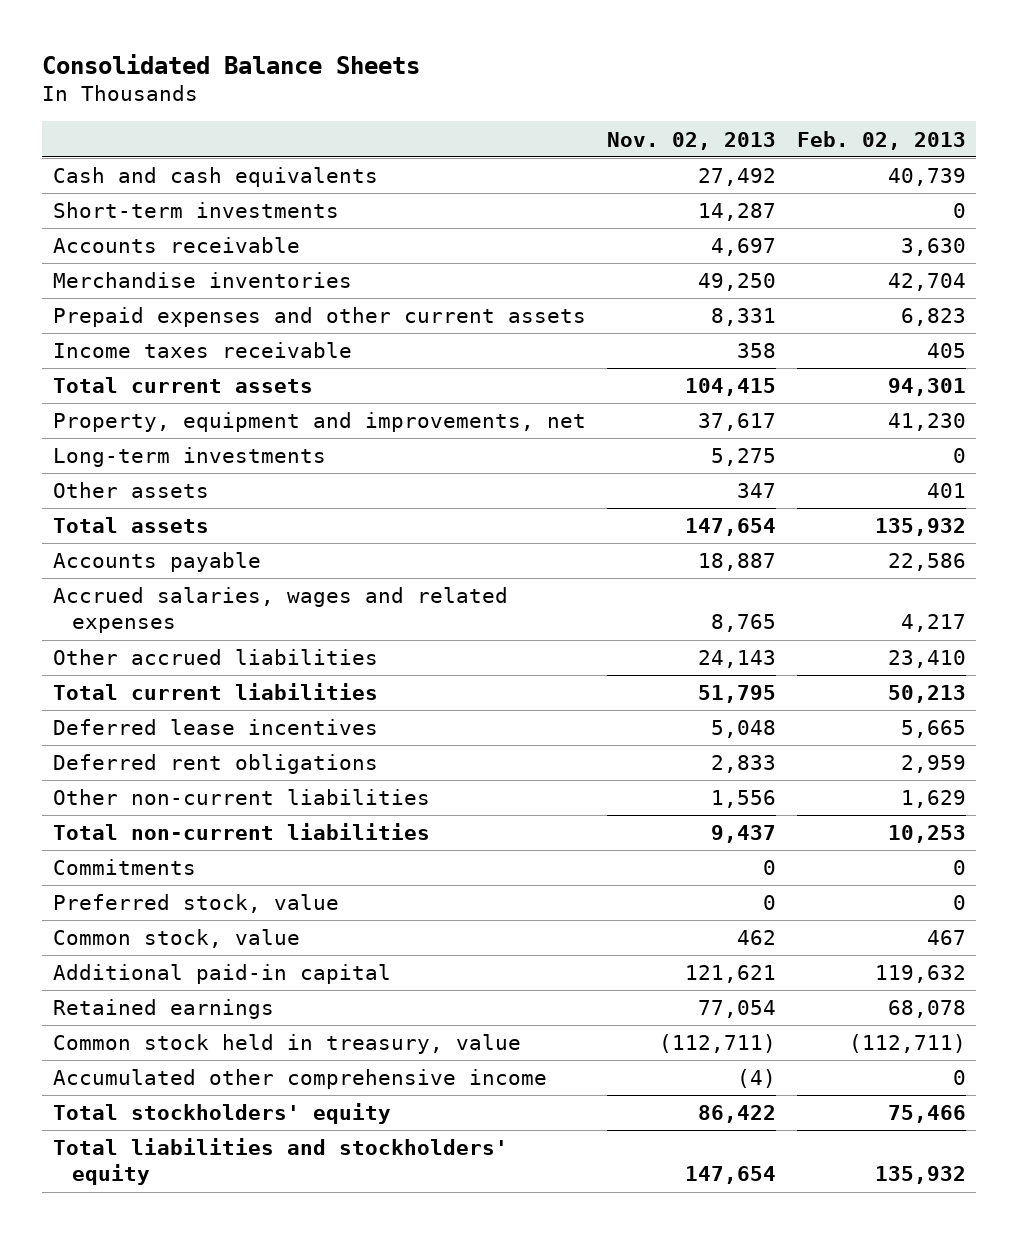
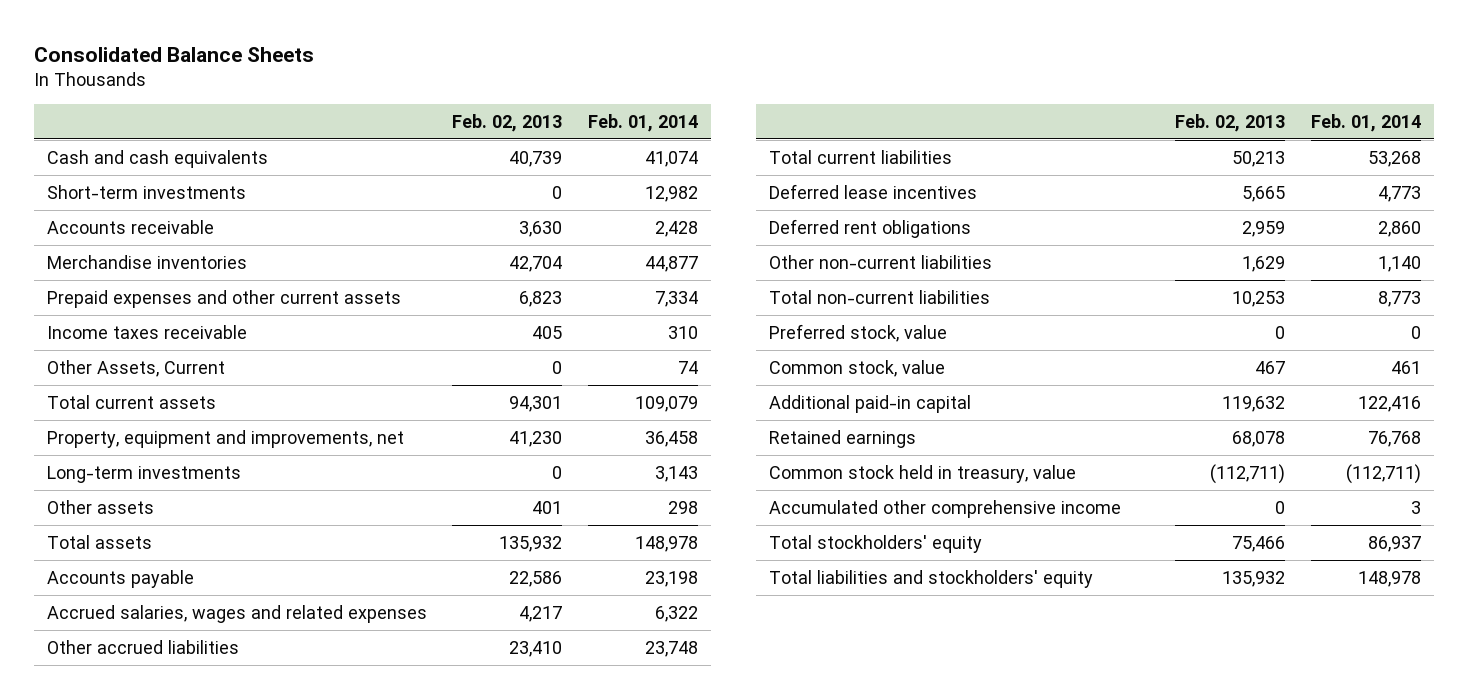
- | Nov. 02, 2013 | Feb. 02, 2013
+ | Feb. 02, 2013 | Feb. 01, 2014
+ Other Assets, Current | 0 | 74
- Commitments | 0 | 0

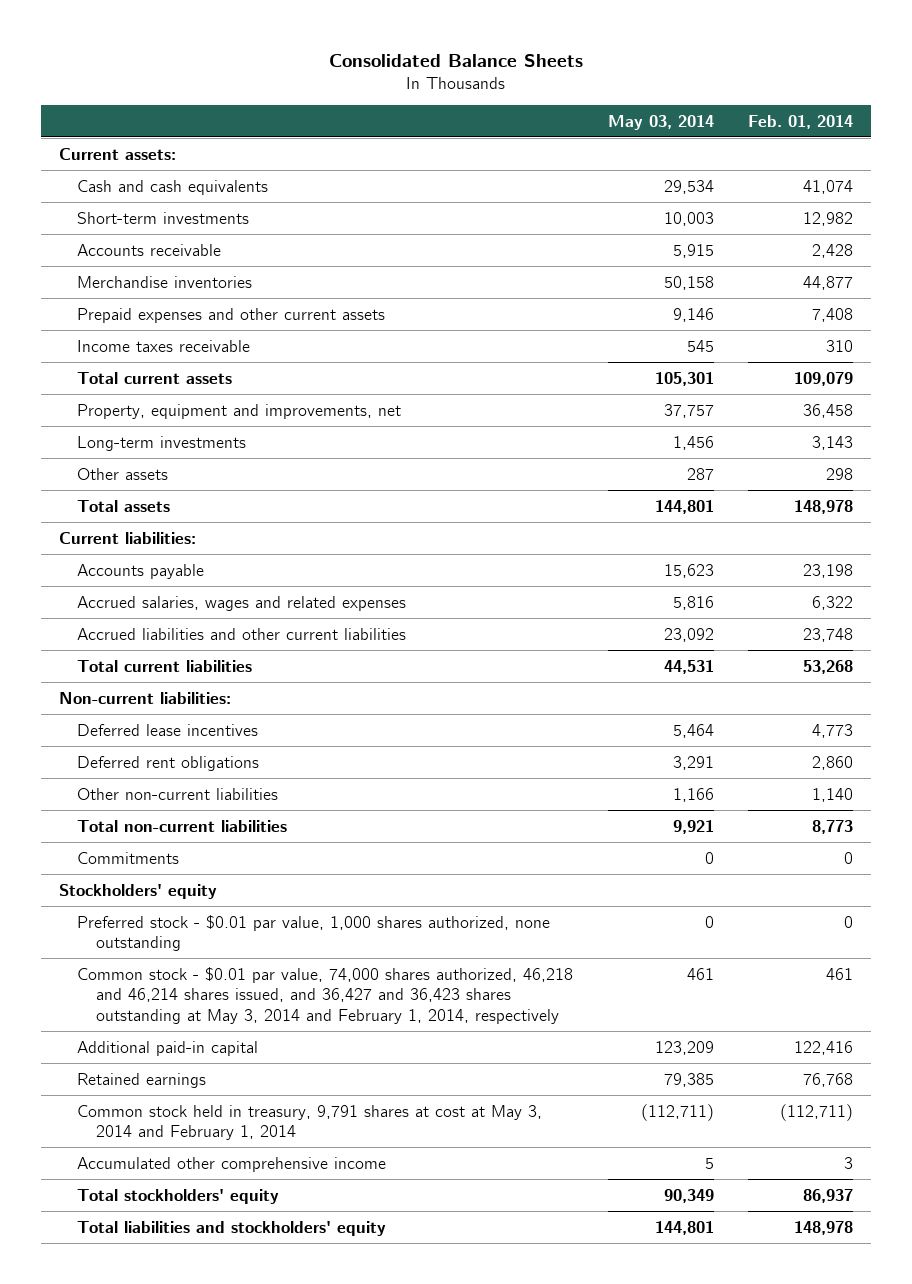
- | Feb. 02, 2013 | Feb. 01, 2014
+ | May 03, 2014 | Feb. 01, 2014
+ Current assets:
- Prepaid expenses and other current assets | 6,823 | 7,334
+ Prepaid expenses and other current assets | 9,146 | 7,408
- Other Assets, Current | 0 | 74
+ Current liabilities:
- Other accrued liabilities | 23,410 | 23,748
+ Accrued liabilities and other current liabilities | 23,092 | 23,748
+ Non-current liabilities:
- Preferred stock, value | 0 | 0
- Common stock, value | 467 | 461
+ Commitments | 0 | 0
+ Stockholders' equity
+ Preferred stock - $0.01 par value, 1,000 shares authorized, none outstanding | 0 | 0
+ Common stock - $0.01 par value, 74,000 shares authorized, 46,218 and 46,214 shares issued, and 36,427 and 36,423 shares outstanding at May 3, 2014 and February 1, 2014, respectively | 461 | 461
- Common stock held in treasury, value | (112,711) | (112,711)
+ Common stock held in treasury, 9,791 shares at cost at May 3, 2014 and February 1, 2014 | (112,711) | (112,711)

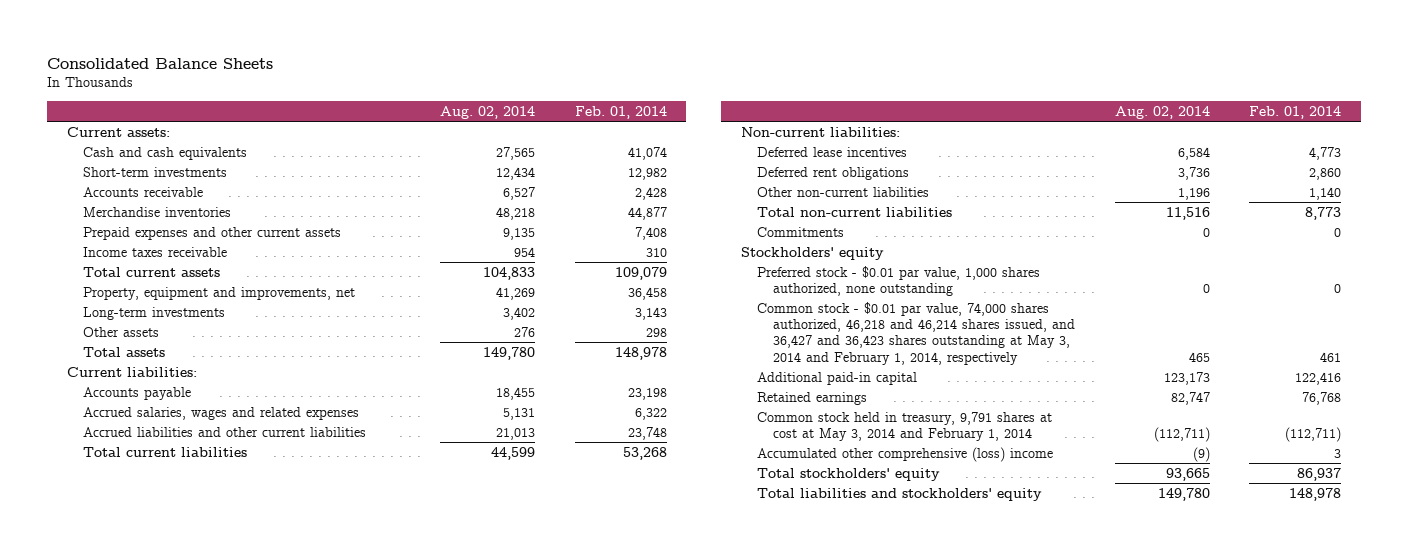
- | May 03, 2014 | Feb. 01, 2014
+ | Aug. 02, 2014 | Feb. 01, 2014
- Accumulated other comprehensive income | 5 | 3
+ Accumulated other comprehensive (loss) income | (9) | 3

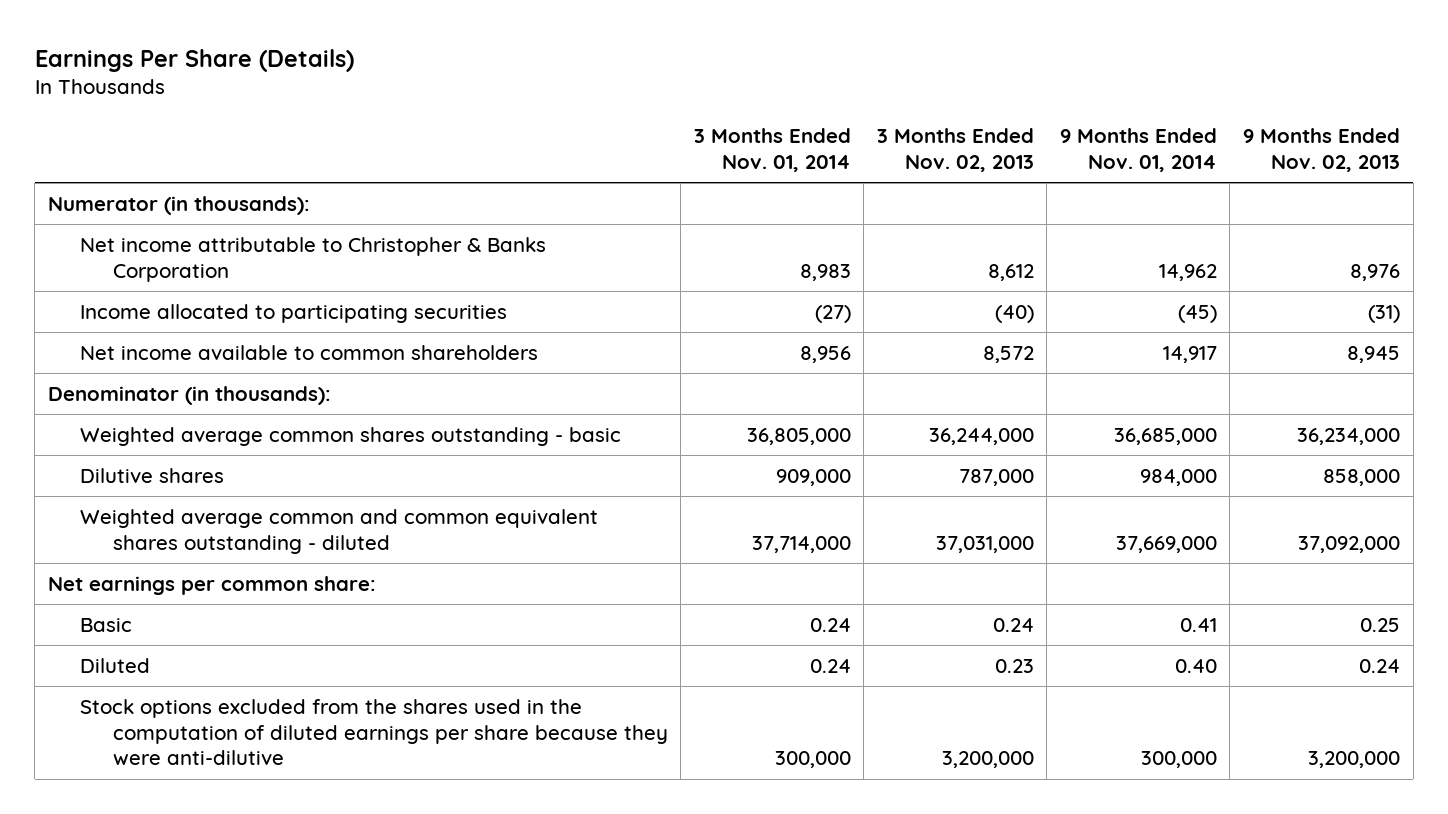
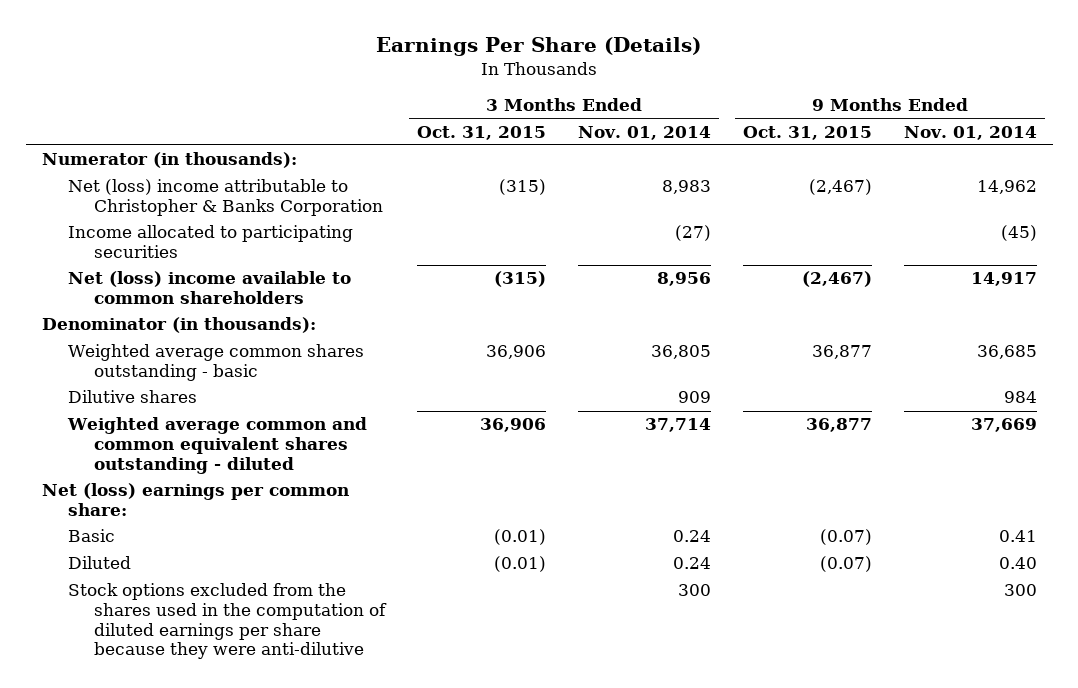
- | 3 Months Ended Nov. 01, 2014 | 3 Months Ended Nov. 02, 2013 | 9 Months Ended Nov. 01, 2014 | 9 Months Ended Nov. 02, 2013
+ | 3 Months Ended Oct. 31, 2015 | 3 Months Ended Nov. 01, 2014 | 9 Months Ended Oct. 31, 2015 | 9 Months Ended Nov. 01, 2014
- Net income attributable to Christopher & Banks Corporation | 8,983 | 8,612 | 14,962 | 8,976
+ Net (loss) income attributable to Christopher & Banks Corporation | (315) | 8,983 | (2,467) | 14,962
- Net income available to common shareholders | 8,956 | 8,572 | 14,917 | 8,945
+ Net (loss) income available to common shareholders | (315) | 8,956 | (2,467) | 14,917
- Weighted average common shares outstanding - basic | 36,805,000 | 36,244,000 | 36,685,000 | 36,234,000
- Dilutive shares | 909,000 | 787,000 | 984,000 | 858,000
- Weighted average common and common equivalent shares outstanding - diluted | 37,714,000 | 37,031,000 | 37,669,000 | 37,092,000
- Net earnings per common share:
+ Weighted average common shares outstanding - basic | 36,906 | 36,805 | 36,877 | 36,685
+ Dilutive shares | | 909 | | 984
+ Weighted average common and common equivalent shares outstanding - diluted | 36,906 | 37,714 | 36,877 | 37,669
+ Net (loss) earnings per common share:
- Stock options excluded from the shares used in the computation of diluted earnings per share because they were anti-dilutive | 300,000 | 3,200,000 | 300,000 | 3,200,000
+ Stock options excluded from the shares used in the computation of diluted earnings per share because they were anti-dilutive | | 300 | | 300

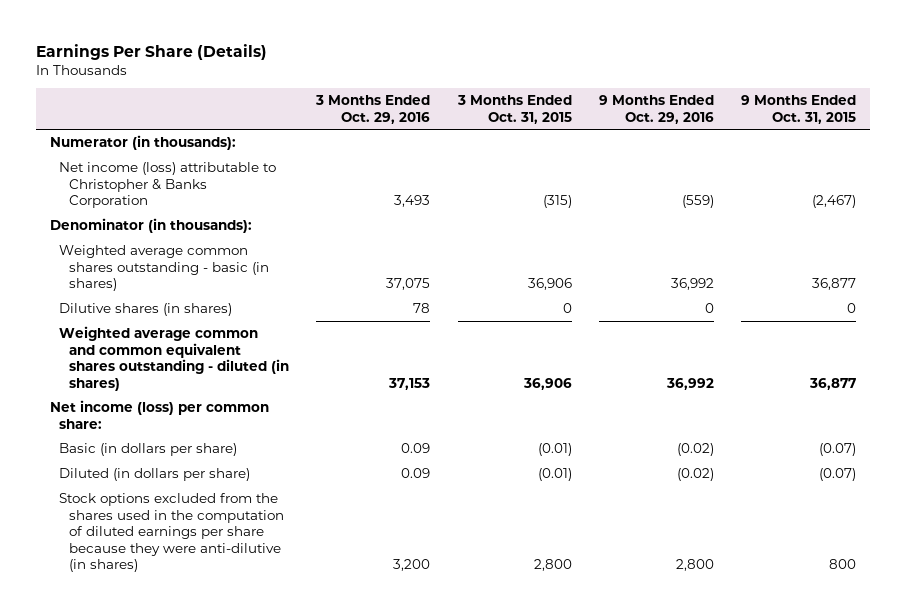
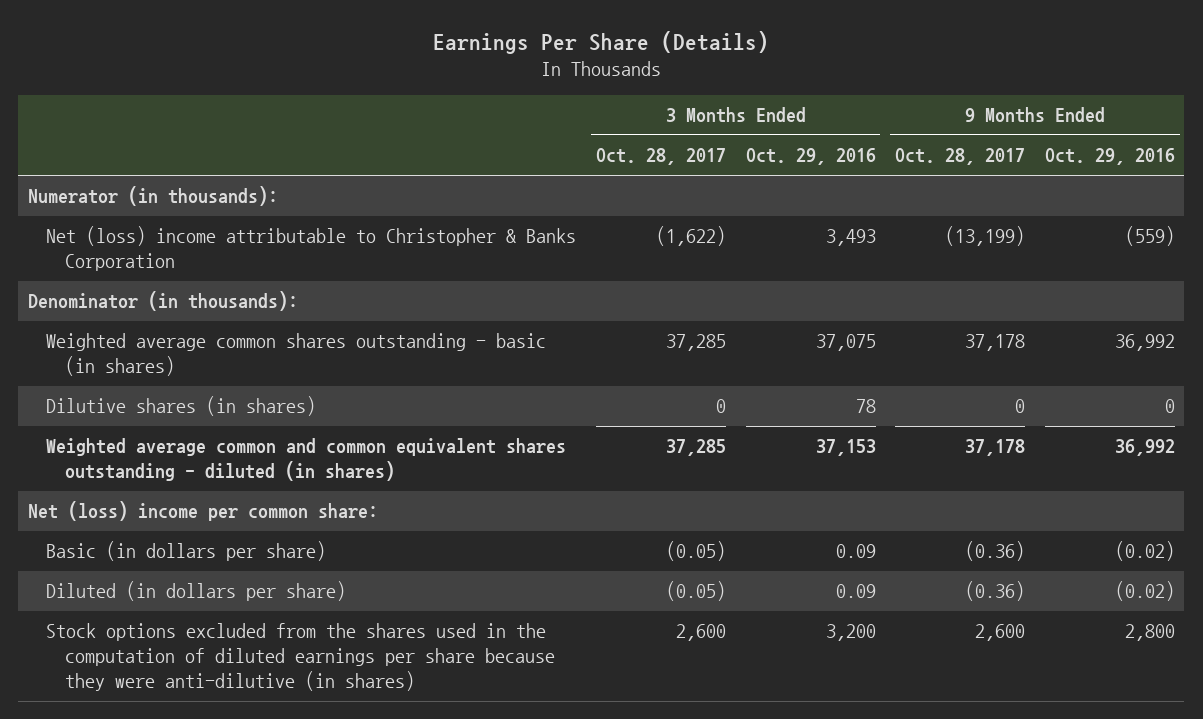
- | 3 Months Ended Oct. 29, 2016 | 3 Months Ended Oct. 31, 2015 | 9 Months Ended Oct. 29, 2016 | 9 Months Ended Oct. 31, 2015
+ | 3 Months Ended Oct. 28, 2017 | 3 Months Ended Oct. 29, 2016 | 9 Months Ended Oct. 28, 2017 | 9 Months Ended Oct. 29, 2016
- Net income (loss) attributable to Christopher & Banks Corporation | 3,493 | (315) | (559) | (2,467)
+ Net (loss) income attributable to Christopher & Banks Corporation | (1,622) | 3,493 | (13,199) | (559)
- Net income (loss) per common share:
+ Net (loss) income per common share:

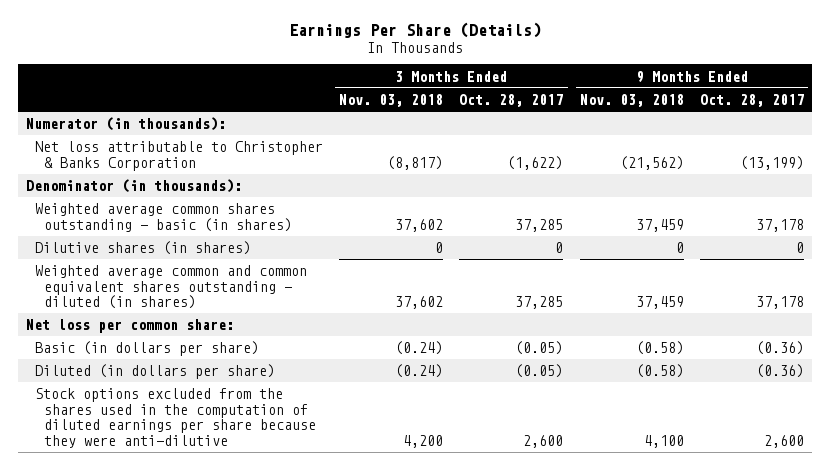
- | 3 Months Ended Oct. 28, 2017 | 3 Months Ended Oct. 29, 2016 | 9 Months Ended Oct. 28, 2017 | 9 Months Ended Oct. 29, 2016
+ | 3 Months Ended Nov. 03, 2018 | 3 Months Ended Oct. 28, 2017 | 9 Months Ended Nov. 03, 2018 | 9 Months Ended Oct. 28, 2017
- Net (loss) income attributable to Christopher & Banks Corporation | (1,622) | 3,493 | (13,199) | (559)
+ Net loss attributable to Christopher & Banks Corporation | (8,817) | (1,622) | (21,562) | (13,199)
- Net (loss) income per common share:
+ Net loss per common share:
- Stock options excluded from the shares used in the computation of diluted earnings per share because they were anti-dilutive (in shares) | 2,600 | 3,200 | 2,600 | 2,800
+ Stock options excluded from the shares used in the computation of diluted earnings per share because they were anti-dilutive | 4,200 | 2,600 | 4,100 | 2,600

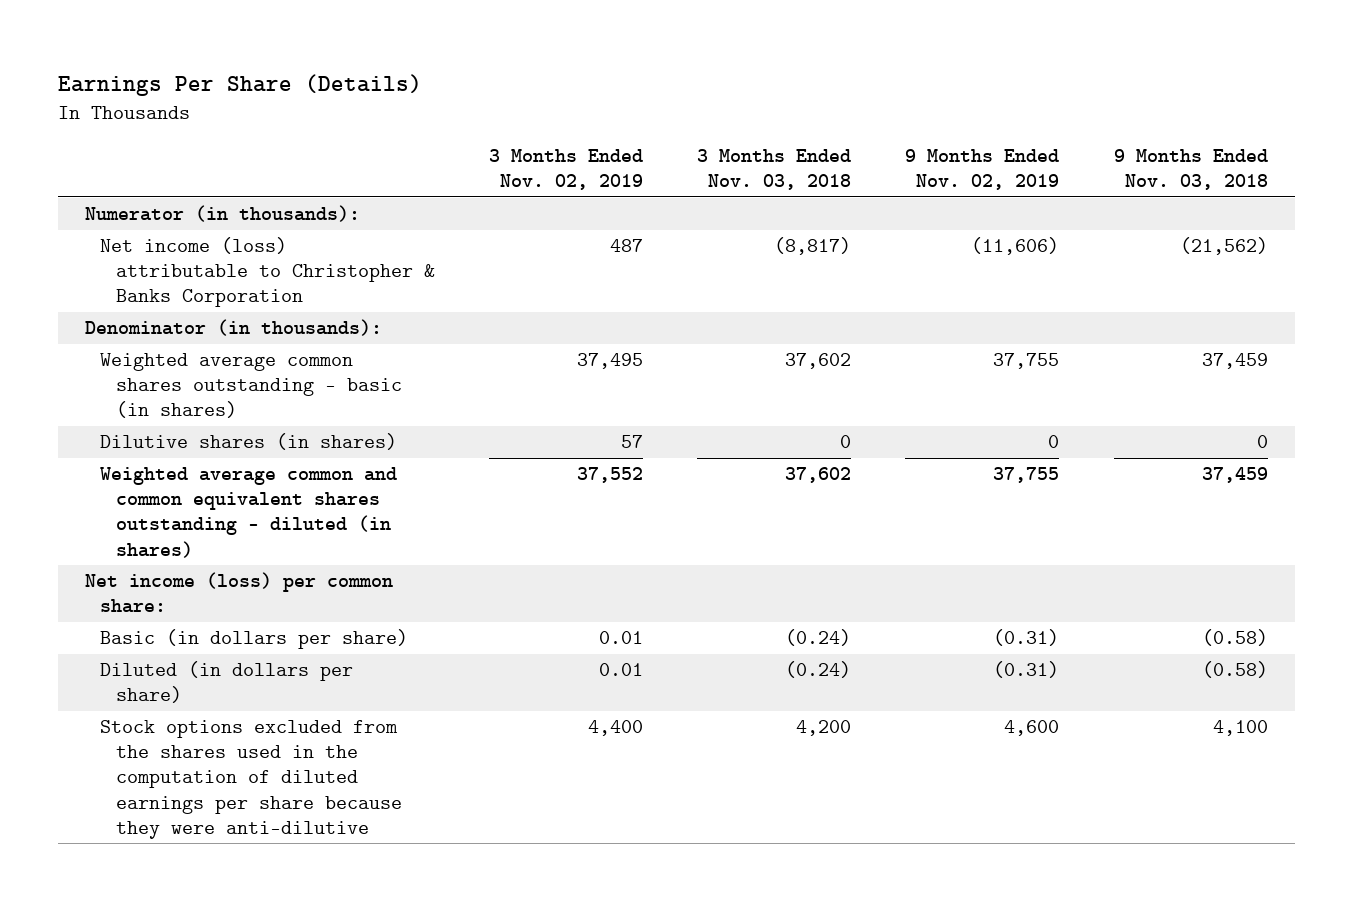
- | 3 Months Ended Nov. 03, 2018 | 3 Months Ended Oct. 28, 2017 | 9 Months Ended Nov. 03, 2018 | 9 Months Ended Oct. 28, 2017
+ | 3 Months Ended Nov. 02, 2019 | 3 Months Ended Nov. 03, 2018 | 9 Months Ended Nov. 02, 2019 | 9 Months Ended Nov. 03, 2018
- Net loss attributable to Christopher & Banks Corporation | (8,817) | (1,622) | (21,562) | (13,199)
+ Net income (loss) attributable to Christopher & Banks Corporation | 487 | (8,817) | (11,606) | (21,562)
- Net loss per common share:
+ Net income (loss) per common share:

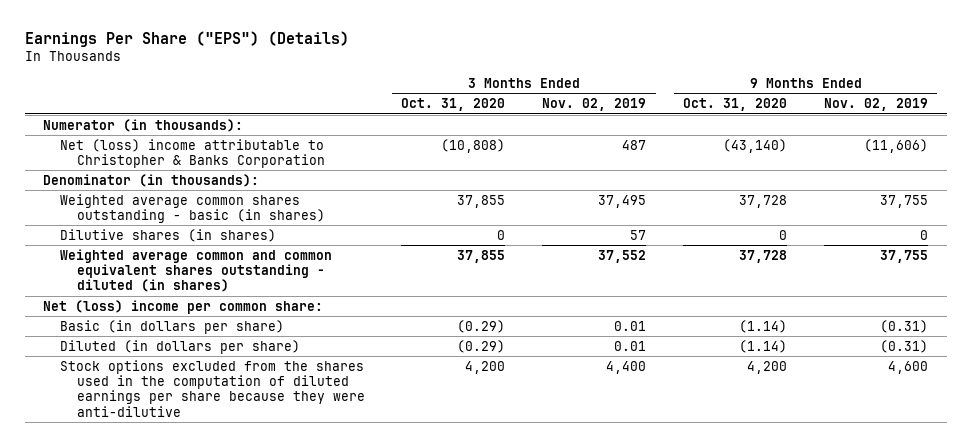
- Earnings Per Share (Details)
+ Earnings Per Share ("EPS") (Details)
- | 3 Months Ended Nov. 02, 2019 | 3 Months Ended Nov. 03, 2018 | 9 Months Ended Nov. 02, 2019 | 9 Months Ended Nov. 03, 2018
+ | 3 Months Ended Oct. 31, 2020 | 3 Months Ended Nov. 02, 2019 | 9 Months Ended Oct. 31, 2020 | 9 Months Ended Nov. 02, 2019
- Net income (loss) attributable to Christopher & Banks Corporation | 487 | (8,817) | (11,606) | (21,562)
+ Net (loss) income attributable to Christopher & Banks Corporation | (10,808) | 487 | (43,140) | (11,606)
- Net income (loss) per common share:
+ Net (loss) income per common share:

